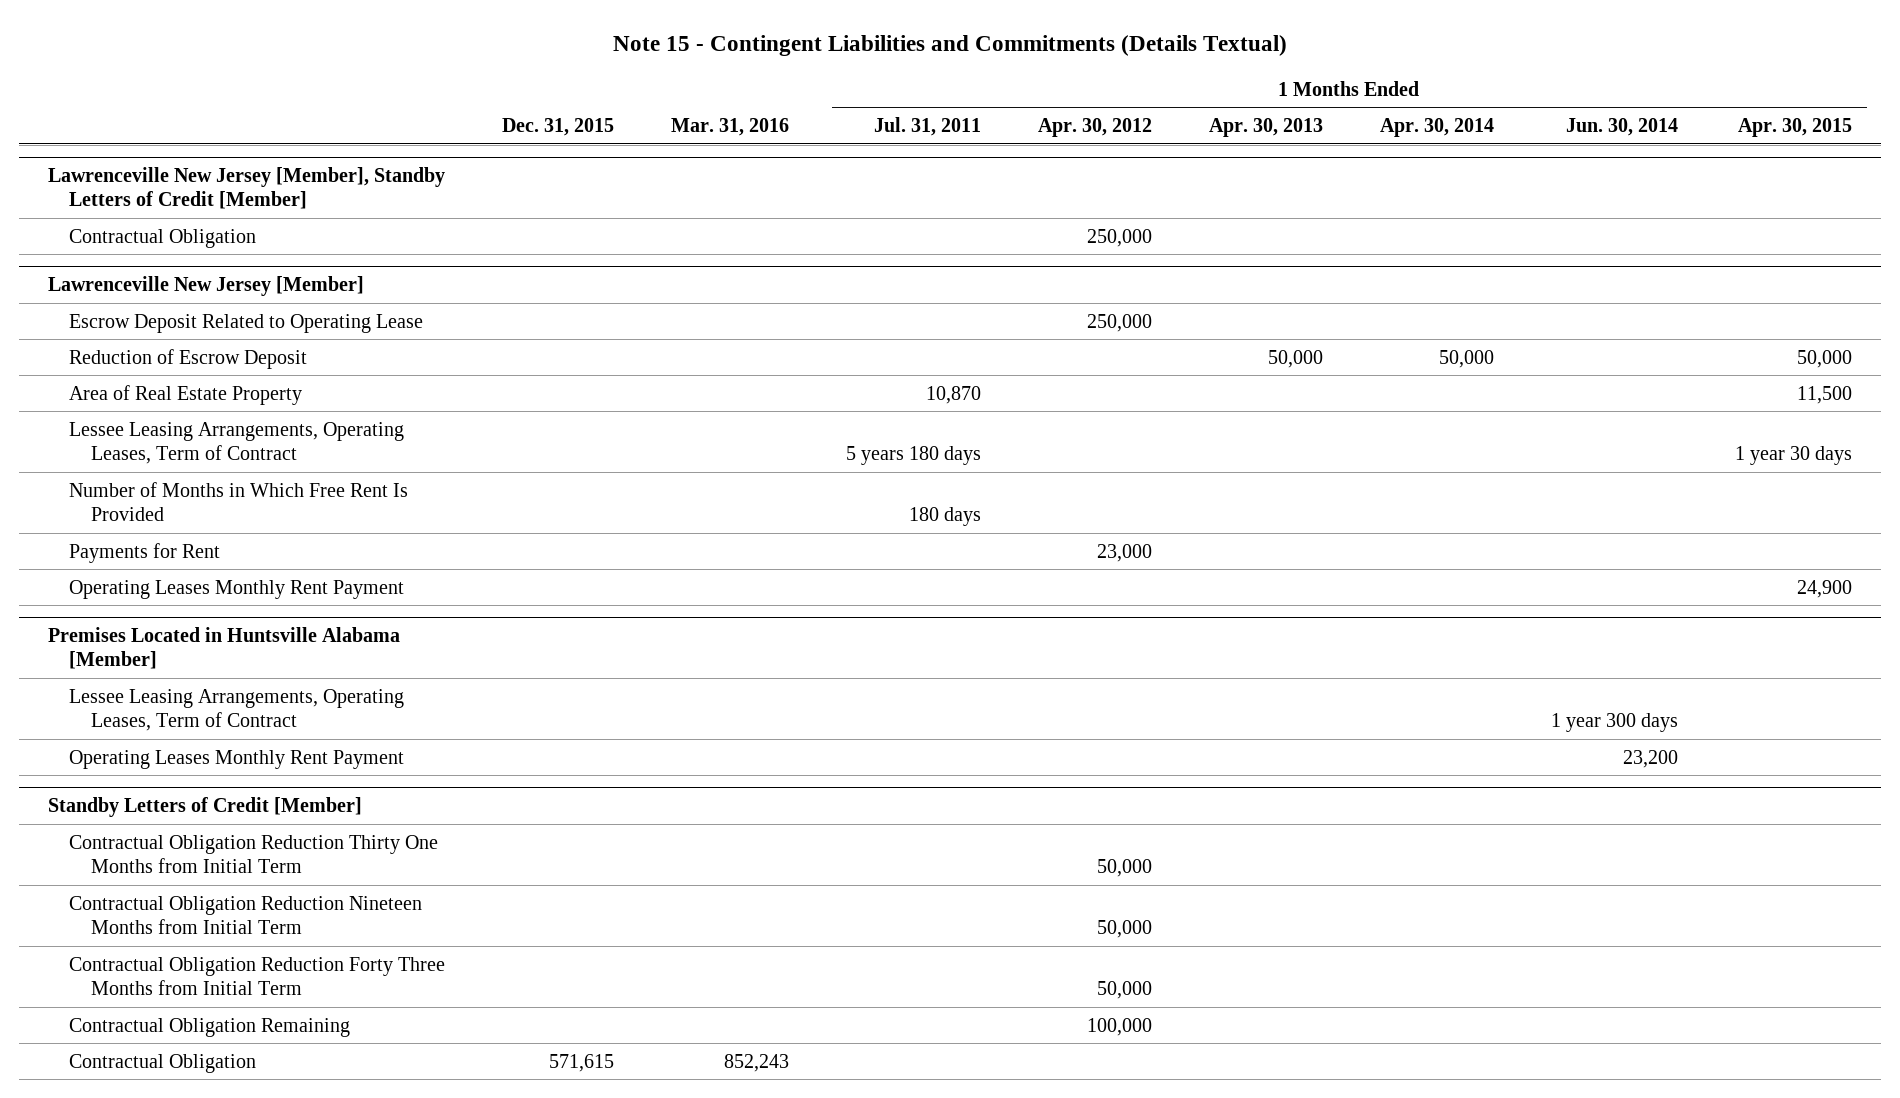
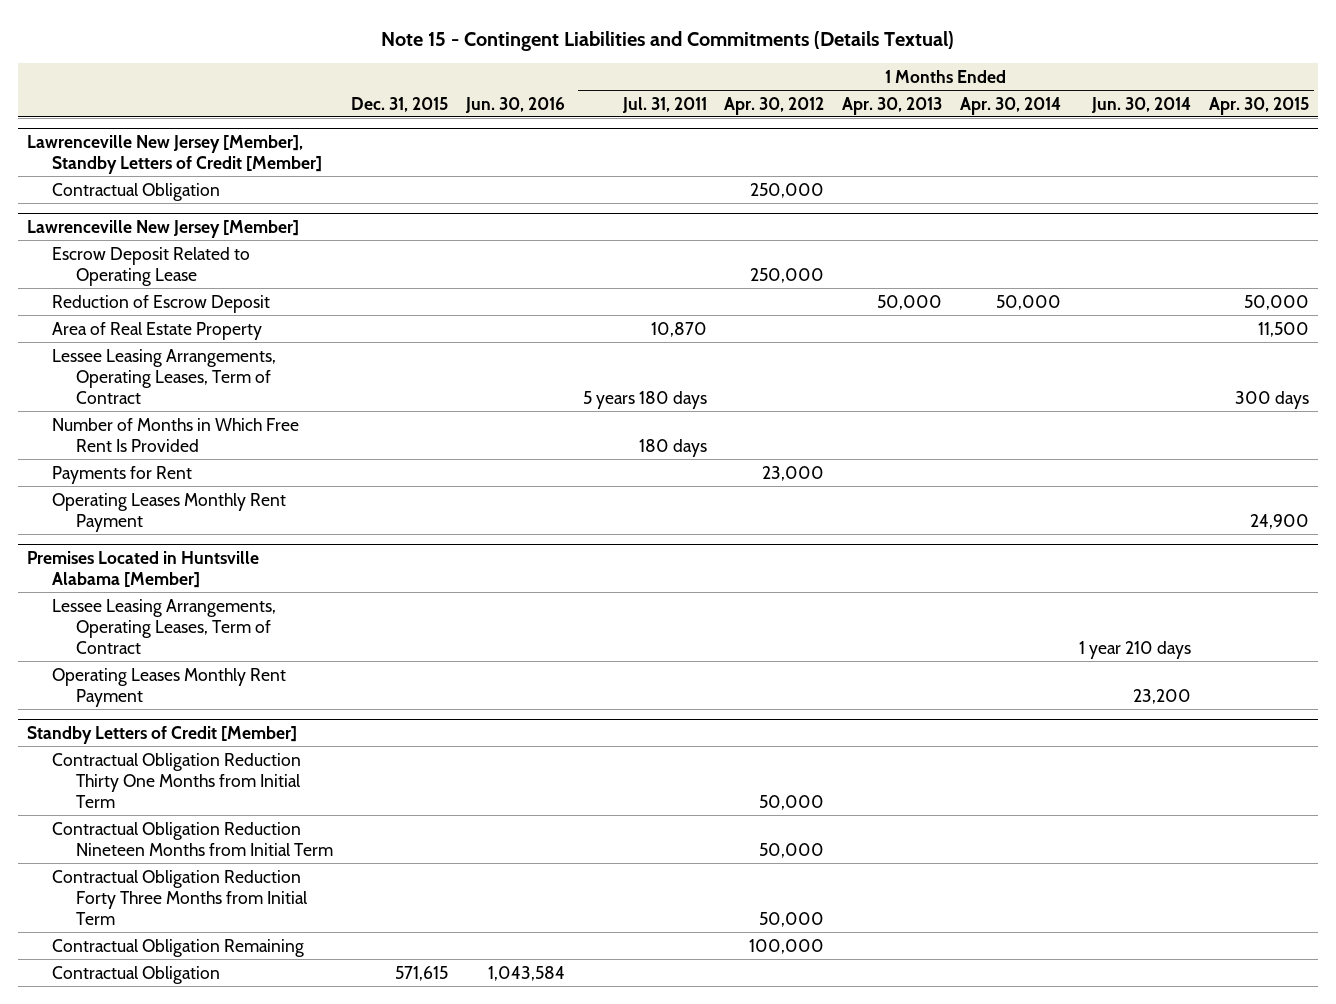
- | Dec. 31, 2015 | Mar. 31, 2016 | 1 Months Ended Jul. 31, 2011 | 1 Months Ended Apr. 30, 2012 | 1 Months Ended Apr. 30, 2013 | 1 Months Ended Apr. 30, 2014 | 1 Months Ended Jun. 30, 2014 | 1 Months Ended Apr. 30, 2015
+ | Dec. 31, 2015 | Jun. 30, 2016 | 1 Months Ended Jul. 31, 2011 | 1 Months Ended Apr. 30, 2012 | 1 Months Ended Apr. 30, 2013 | 1 Months Ended Apr. 30, 2014 | 1 Months Ended Jun. 30, 2014 | 1 Months Ended Apr. 30, 2015
@ Lawrenceville New Jersey [Member]
- Lessee Leasing Arrangements, Operating Leases, Term of Contract | | | 5 years 180 days | | | | | 1 year 30 days
+ Lessee Leasing Arrangements, Operating Leases, Term of Contract | | | 5 years 180 days | | | | | 300 days
@ Premises Located in Huntsville Alabama [Member]
- Lessee Leasing Arrangements, Operating Leases, Term of Contract | | | | | | | 1 year 300 days |
+ Lessee Leasing Arrangements, Operating Leases, Term of Contract | | | | | | | 1 year 210 days |

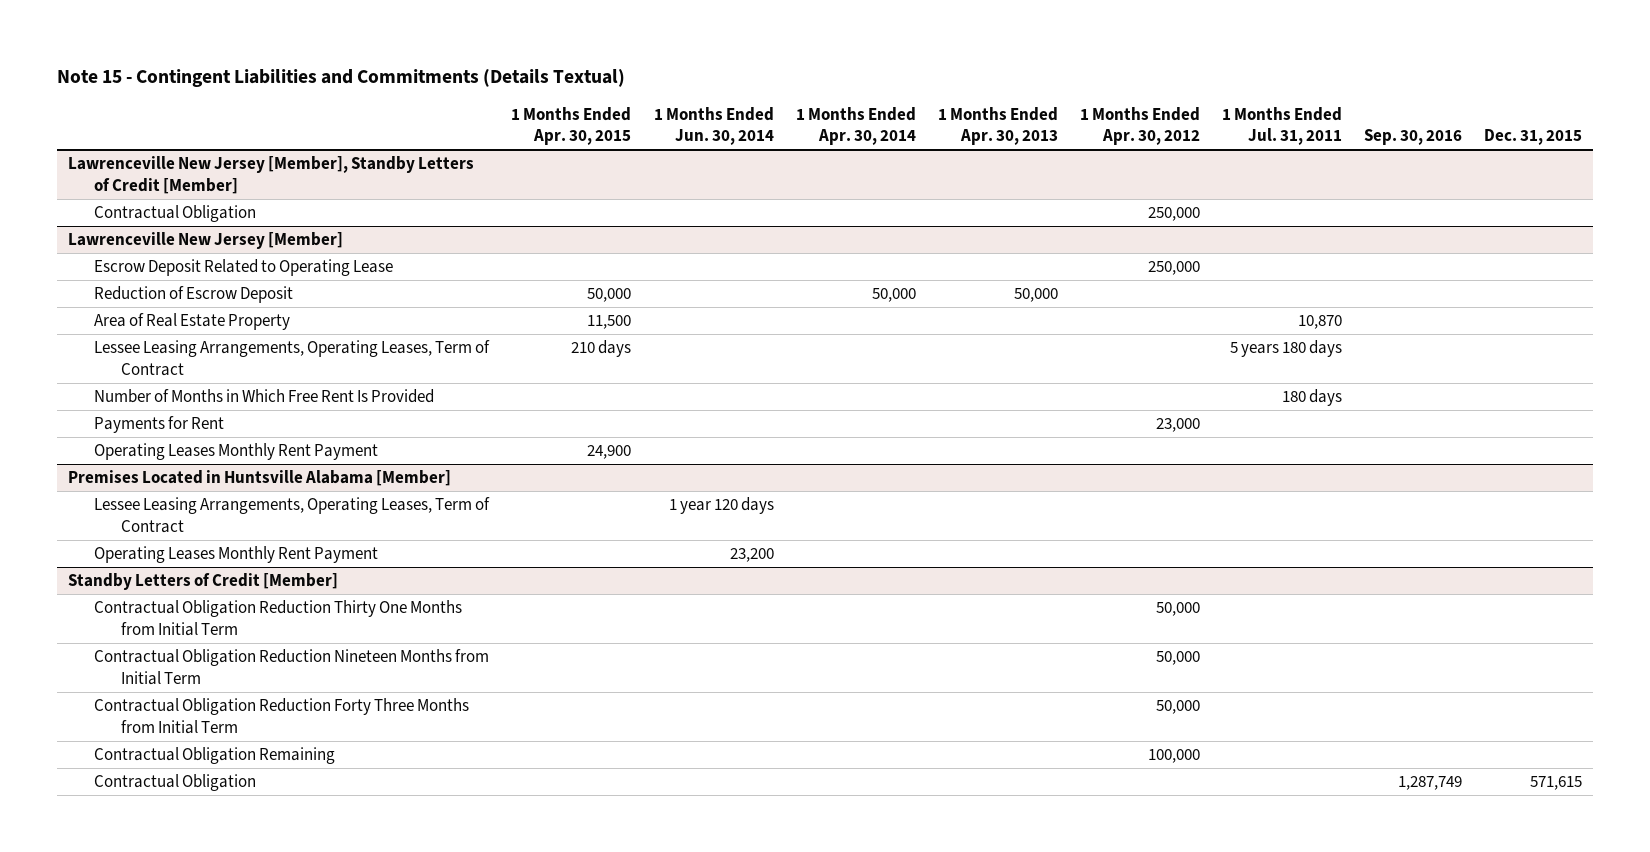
- | Dec. 31, 2015 | Jun. 30, 2016 | 1 Months Ended Jul. 31, 2011 | 1 Months Ended Apr. 30, 2012 | 1 Months Ended Apr. 30, 2013 | 1 Months Ended Apr. 30, 2014 | 1 Months Ended Jun. 30, 2014 | 1 Months Ended Apr. 30, 2015
+ | 1 Months Ended Apr. 30, 2015 | 1 Months Ended Jun. 30, 2014 | 1 Months Ended Apr. 30, 2014 | 1 Months Ended Apr. 30, 2013 | 1 Months Ended Apr. 30, 2012 | 1 Months Ended Jul. 31, 2011 | Sep. 30, 2016 | Dec. 31, 2015
@ Lawrenceville New Jersey [Member]
- Lessee Leasing Arrangements, Operating Leases, Term of Contract | | | 5 years 180 days | | | | | 300 days
+ Lessee Leasing Arrangements, Operating Leases, Term of Contract | 210 days | | | | | 5 years 180 days | |
@ Premises Located in Huntsville Alabama [Member]
- Lessee Leasing Arrangements, Operating Leases, Term of Contract | | | | | | | 1 year 210 days |
+ Lessee Leasing Arrangements, Operating Leases, Term of Contract | | 1 year 120 days | | | | | |

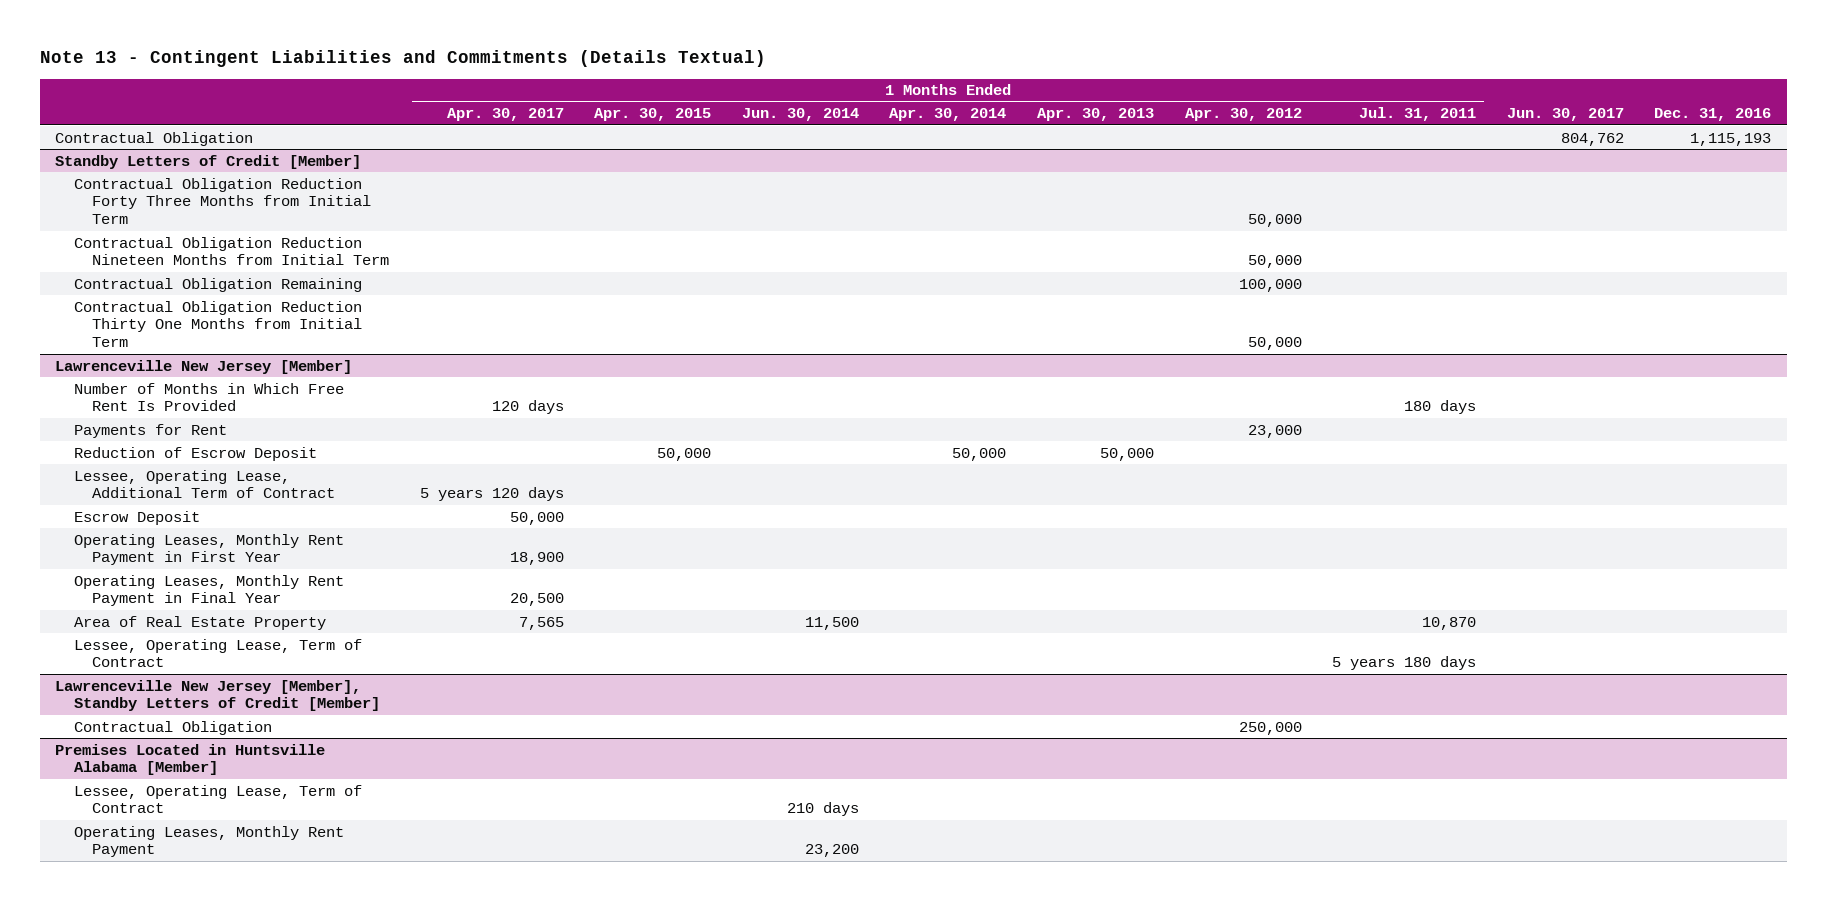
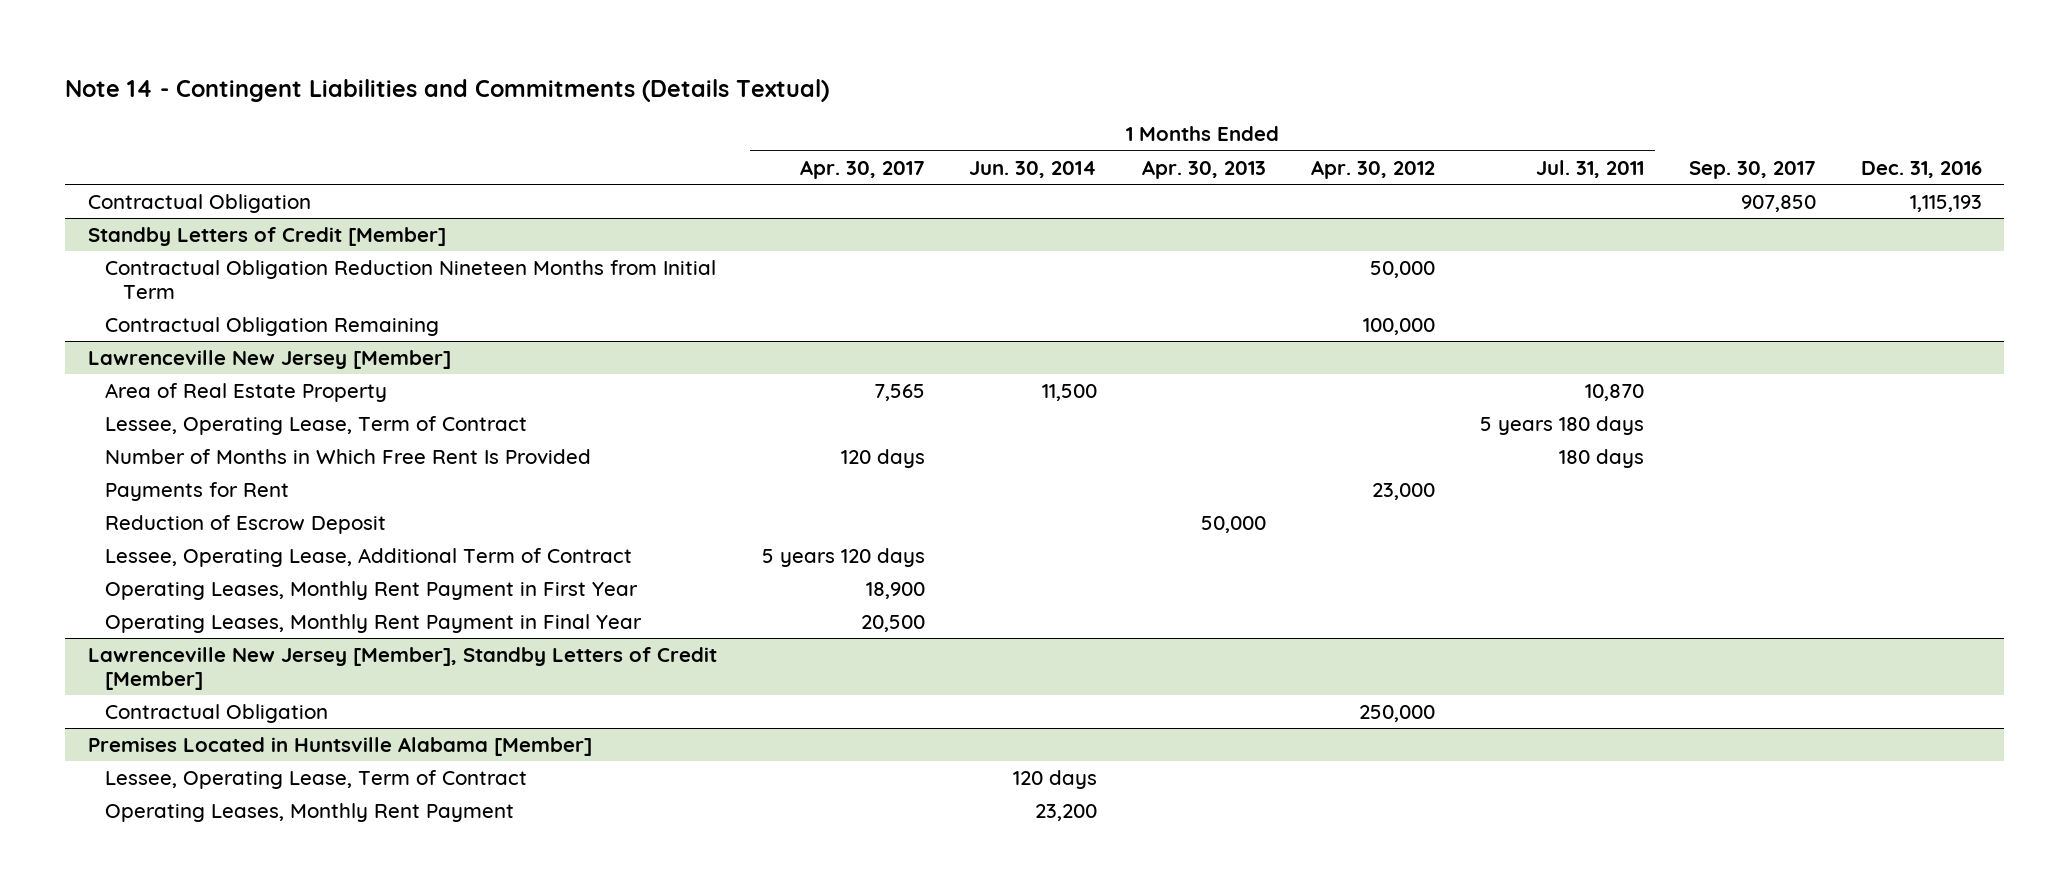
- Note 13 - Contingent Liabilities and Commitments (Details Textual)
+ Note 14 - Contingent Liabilities and Commitments (Details Textual)
- | 1 Months Ended Apr. 30, 2017 | 1 Months Ended Apr. 30, 2015 | 1 Months Ended Jun. 30, 2014 | 1 Months Ended Apr. 30, 2014 | 1 Months Ended Apr. 30, 2013 | 1 Months Ended Apr. 30, 2012 | 1 Months Ended Jul. 31, 2011 | Jun. 30, 2017 | Dec. 31, 2016
+ | 1 Months Ended Apr. 30, 2017 | 1 Months Ended Jun. 30, 2014 | 1 Months Ended Apr. 30, 2013 | 1 Months Ended Apr. 30, 2012 | 1 Months Ended Jul. 31, 2011 | Sep. 30, 2017 | Dec. 31, 2016
@ Standby Letters of Credit [Member]
- Contractual Obligation Reduction Forty Three Months from Initial Term | | | | | | 50,000 | | |
- Contractual Obligation Reduction Thirty One Months from Initial Term | | | | | | 50,000 | | |
@ Lawrenceville New Jersey [Member]
moved up: Area of Real Estate Property | 7,565 | 11,500 | | | 10,870 | |
moved up: Lessee, Operating Lease, Term of Contract | | | | | 5 years 180 days | |
- Escrow Deposit | 50,000 | | | | | | | |
@ Premises Located in Huntsville Alabama [Member]
- Lessee, Operating Lease, Term of Contract | | | 210 days | | | | | |
+ Lessee, Operating Lease, Term of Contract | | 120 days | | | | |

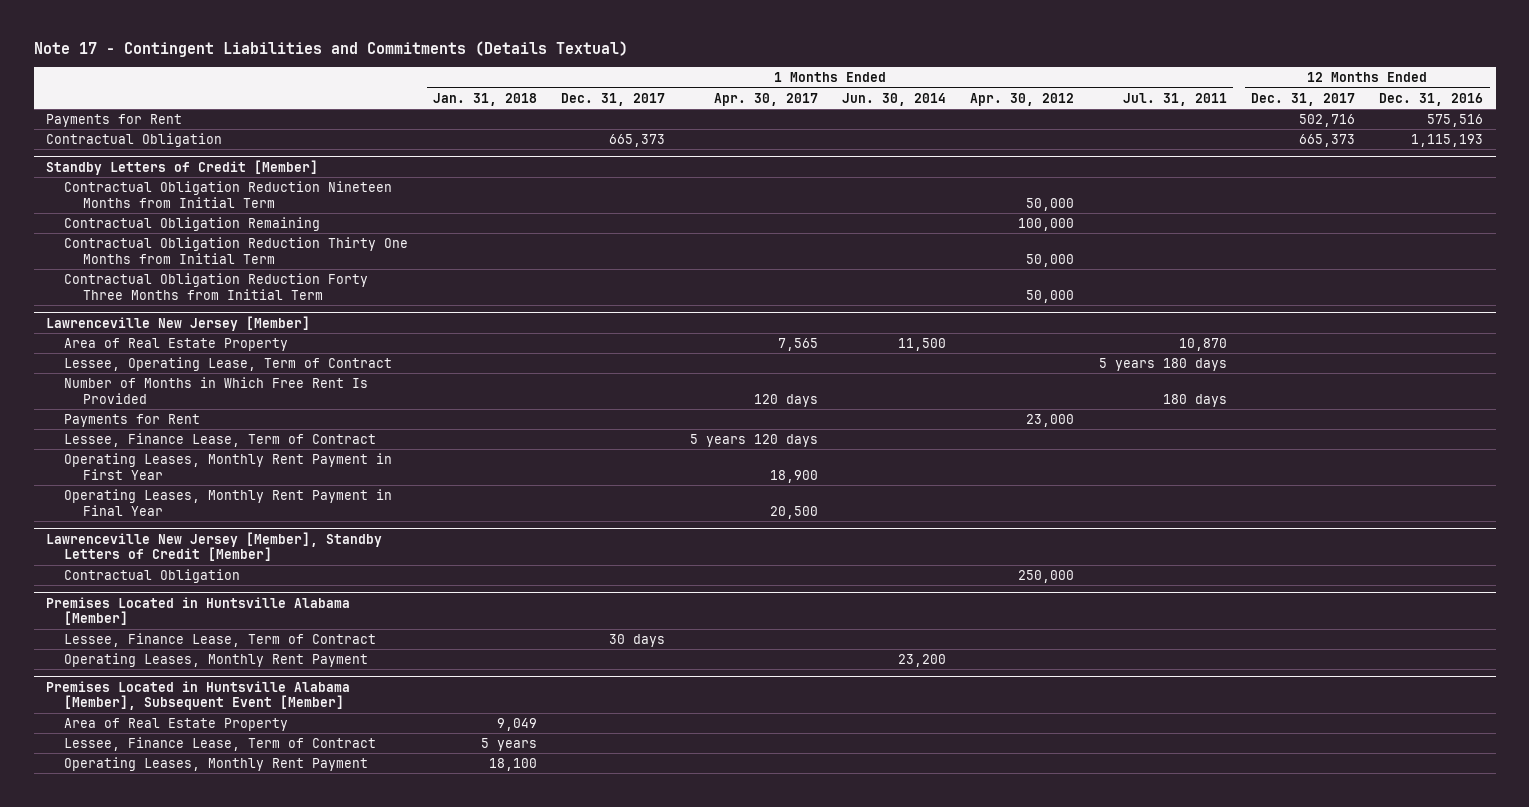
- Note 14 - Contingent Liabilities and Commitments (Details Textual)
+ Note 17 - Contingent Liabilities and Commitments (Details Textual)
- | 1 Months Ended Apr. 30, 2017 | 1 Months Ended Jun. 30, 2014 | 1 Months Ended Apr. 30, 2013 | 1 Months Ended Apr. 30, 2012 | 1 Months Ended Jul. 31, 2011 | Sep. 30, 2017 | Dec. 31, 2016
+ | 1 Months Ended Jan. 31, 2018 | 1 Months Ended Dec. 31, 2017 | 1 Months Ended Apr. 30, 2017 | 1 Months Ended Jun. 30, 2014 | 1 Months Ended Apr. 30, 2012 | 1 Months Ended Jul. 31, 2011 | 12 Months Ended Dec. 31, 2017 | 12 Months Ended Dec. 31, 2016
+ Payments for Rent | | | | | | | 502,716 | 575,516
@ Standby Letters of Credit [Member]
+ Contractual Obligation Reduction Thirty One Months from Initial Term | | | | | 50,000 | | |
+ Contractual Obligation Reduction Forty Three Months from Initial Term | | | | | 50,000 | | |
@ Lawrenceville New Jersey [Member]
- Reduction of Escrow Deposit | | | 50,000 | | | |
- Lessee, Operating Lease, Additional Term of Contract | 5 years 120 days | | | | | |
+ Lessee, Finance Lease, Term of Contract | | | 5 years 120 days | | | | |
@ Premises Located in Huntsville Alabama [Member]
- Lessee, Operating Lease, Term of Contract | | 120 days | | | | |
+ Lessee, Finance Lease, Term of Contract | | 30 days | | | | | |
+ Premises Located in Huntsville Alabama [Member], Subsequent Event [Member]
+ Area of Real Estate Property | 9,049 | | | | | | |
+ Lessee, Finance Lease, Term of Contract | 5 years | | | | | | |
+ Operating Leases, Monthly Rent Payment | 18,100 | | | | | | |

